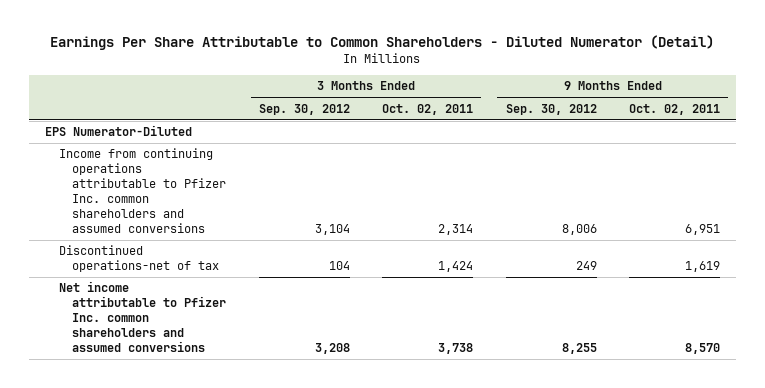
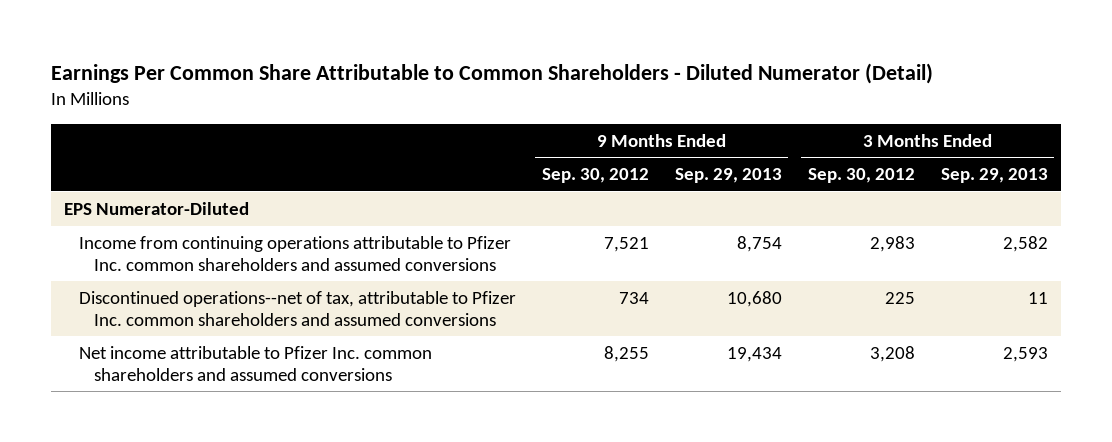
- Earnings Per Share Attributable to Common Shareholders - Diluted Numerator (Detail)
+ Earnings Per Common Share Attributable to Common Shareholders - Diluted Numerator (Detail)
- | 3 Months Ended Sep. 30, 2012 | 3 Months Ended Oct. 02, 2011 | 9 Months Ended Sep. 30, 2012 | 9 Months Ended Oct. 02, 2011
+ | 9 Months Ended Sep. 30, 2012 | 9 Months Ended Sep. 29, 2013 | 3 Months Ended Sep. 30, 2012 | 3 Months Ended Sep. 29, 2013
- Income from continuing operations attributable to Pfizer Inc. common shareholders and assumed conversions | 3,104 | 2,314 | 8,006 | 6,951
- Discontinued operations-net of tax | 104 | 1,424 | 249 | 1,619
+ Income from continuing operations attributable to Pfizer Inc. common shareholders and assumed conversions | 7,521 | 8,754 | 2,983 | 2,582
+ Discontinued operations--net of tax, attributable to Pfizer Inc. common shareholders and assumed conversions | 734 | 10,680 | 225 | 11

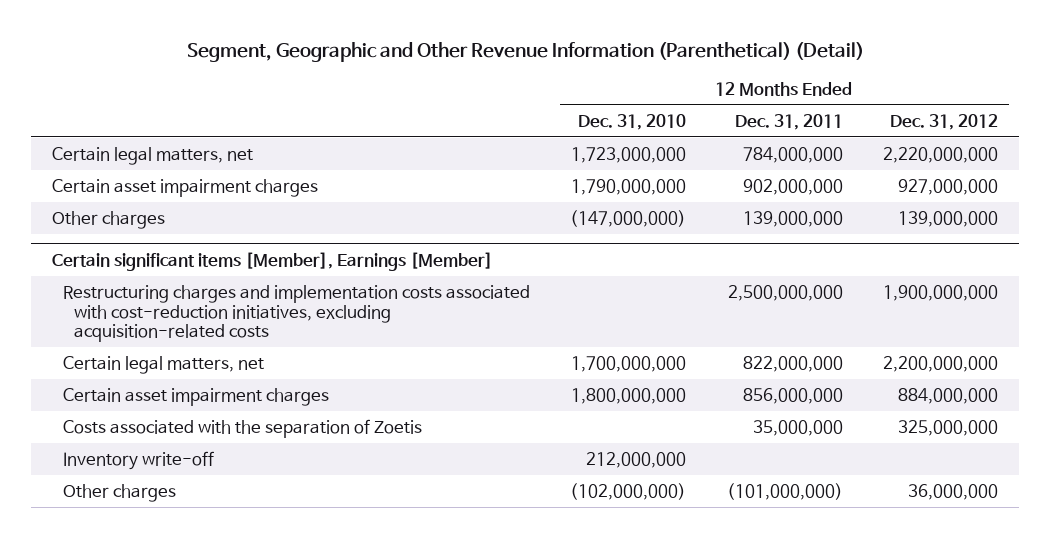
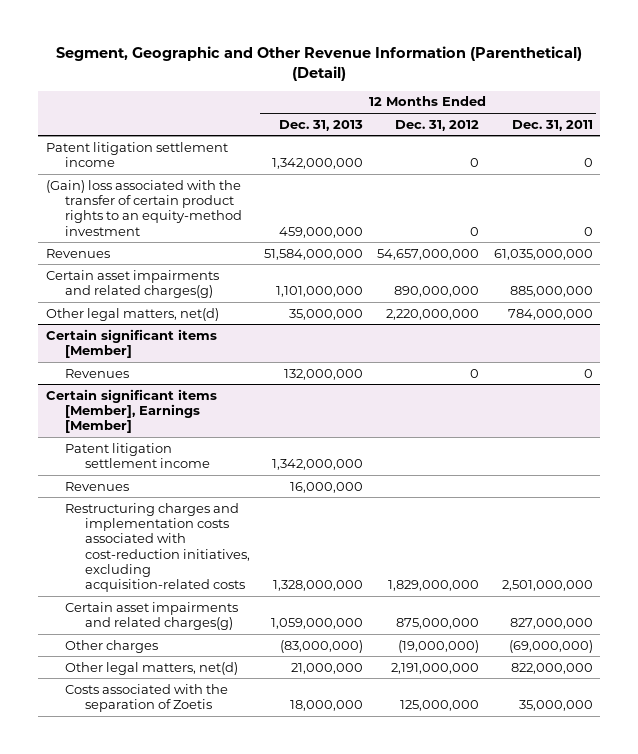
- | 12 Months Ended Dec. 31, 2010 | 12 Months Ended Dec. 31, 2011 | 12 Months Ended Dec. 31, 2012
+ | 12 Months Ended Dec. 31, 2013 | 12 Months Ended Dec. 31, 2012 | 12 Months Ended Dec. 31, 2011
- Certain legal matters, net | 1,723,000,000 | 784,000,000 | 2,220,000,000
- Certain asset impairment charges | 1,790,000,000 | 902,000,000 | 927,000,000
- Other charges | (147,000,000) | 139,000,000 | 139,000,000
+ Patent litigation settlement income | 1,342,000,000 | 0 | 0
+ (Gain) loss associated with the transfer of certain product rights to an equity-method investment | 459,000,000 | 0 | 0
+ Revenues | 51,584,000,000 | 54,657,000,000 | 61,035,000,000
+ Certain asset impairments and related charges(g) | 1,101,000,000 | 890,000,000 | 885,000,000
+ Other legal matters, net(d) | 35,000,000 | 2,220,000,000 | 784,000,000
+ Certain significant items [Member]
+ Revenues | 132,000,000 | 0 | 0
@ Certain significant items [Member], Earnings [Member]
- Restructuring charges and implementation costs associated with cost-reduction initiatives, excluding acquisition-related costs | | 2,500,000,000 | 1,900,000,000
- Certain legal matters, net | 1,700,000,000 | 822,000,000 | 2,200,000,000
- Certain asset impairment charges | 1,800,000,000 | 856,000,000 | 884,000,000
- Costs associated with the separation of Zoetis | | 35,000,000 | 325,000,000
- Inventory write-off | 212,000,000 | |
- Other charges | (102,000,000) | (101,000,000) | 36,000,000
+ Patent litigation settlement income | 1,342,000,000 | |
+ Revenues | 16,000,000 | |
+ Restructuring charges and implementation costs associated with cost-reduction initiatives, excluding acquisition-related costs | 1,328,000,000 | 1,829,000,000 | 2,501,000,000
+ Certain asset impairments and related charges(g) | 1,059,000,000 | 875,000,000 | 827,000,000
+ Other charges | (83,000,000) | (19,000,000) | (69,000,000)
+ Other legal matters, net(d) | 21,000,000 | 2,191,000,000 | 822,000,000
+ Costs associated with the separation of Zoetis | 18,000,000 | 125,000,000 | 35,000,000

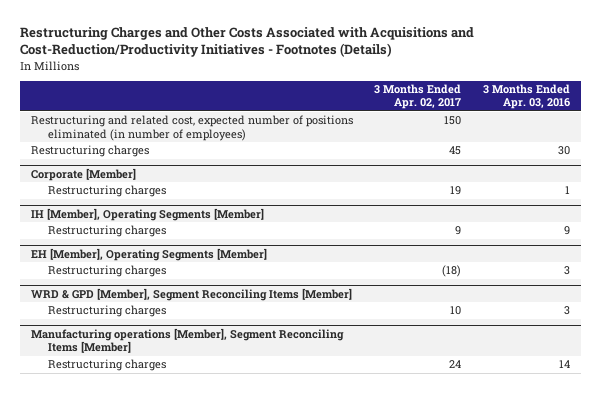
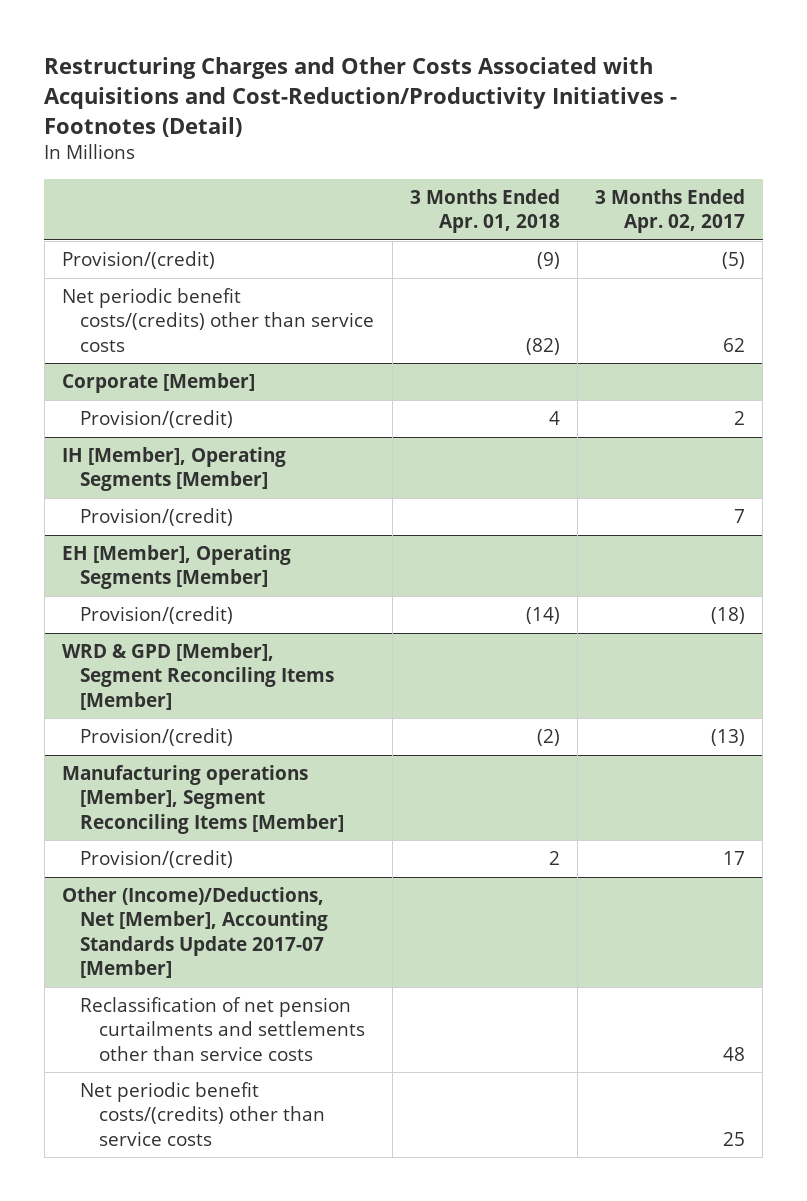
- Restructuring Charges and Other Costs Associated with Acquisitions and Cost-Reduction/Productivity Initiatives - Footnotes (Details)
+ Restructuring Charges and Other Costs Associated with Acquisitions and Cost-Reduction/Productivity Initiatives - Footnotes (Detail)
- | 3 Months Ended Apr. 02, 2017 | 3 Months Ended Apr. 03, 2016
+ | 3 Months Ended Apr. 01, 2018 | 3 Months Ended Apr. 02, 2017
- Restructuring and related cost, expected number of positions eliminated (in number of employees) | 150 |
- Restructuring charges | 45 | 30
+ Provision/(credit) | (9) | (5)
+ Net periodic benefit costs/(credits) other than service costs | (82) | 62
@ Corporate [Member]
- Restructuring charges | 19 | 1
+ Provision/(credit) | 4 | 2
@ IH [Member], Operating Segments [Member]
- Restructuring charges | 9 | 9
+ Provision/(credit) | | 7
@ EH [Member], Operating Segments [Member]
- Restructuring charges | (18) | 3
+ Provision/(credit) | (14) | (18)
@ WRD & GPD [Member], Segment Reconciling Items [Member]
- Restructuring charges | 10 | 3
+ Provision/(credit) | (2) | (13)
@ Manufacturing operations [Member], Segment Reconciling Items [Member]
- Restructuring charges | 24 | 14
+ Provision/(credit) | 2 | 17
+ Other (Income)/Deductions, Net [Member], Accounting Standards Update 2017-07 [Member]
+ Reclassification of net pension curtailments and settlements other than service costs | | 48
+ Net periodic benefit costs/(credits) other than service costs | | 25

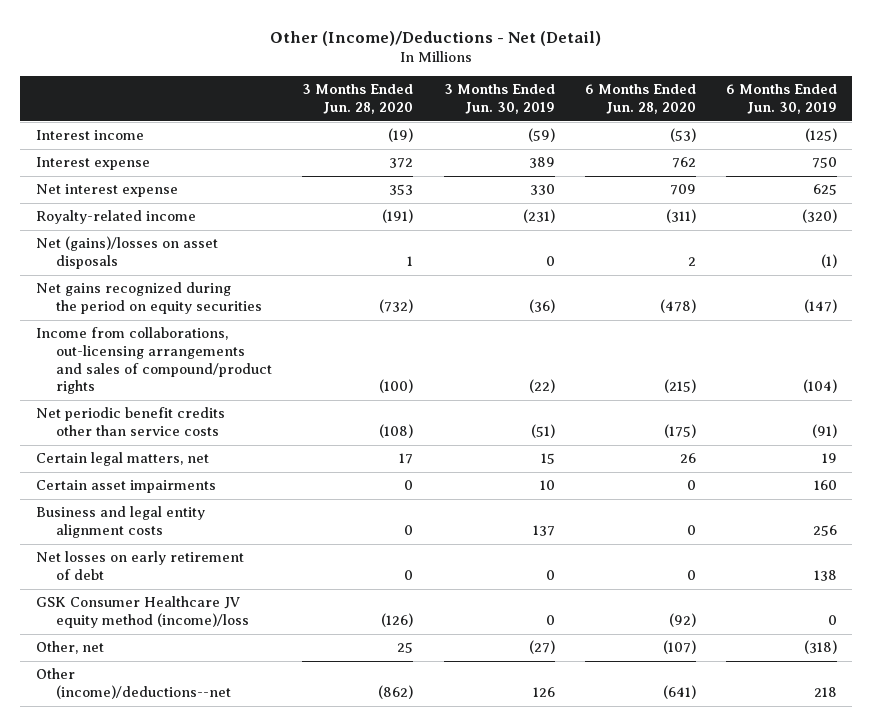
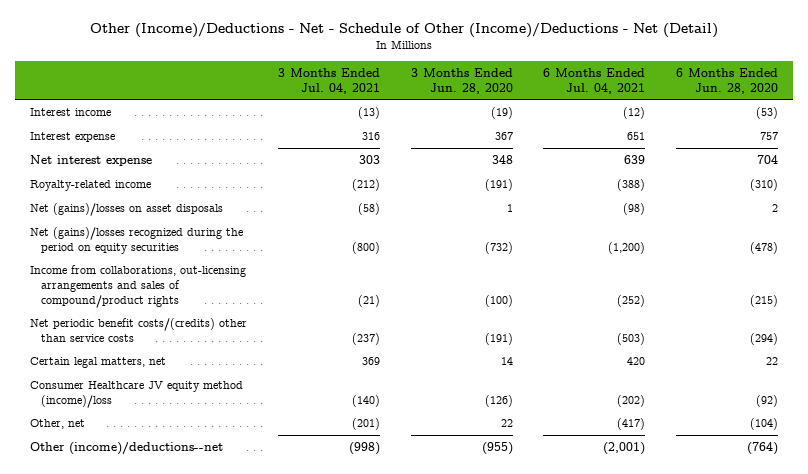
- Other (Income)/Deductions - Net (Detail)
+ Other (Income)/Deductions - Net - Schedule of Other (Income)/Deductions - Net (Detail)
- | 3 Months Ended Jun. 28, 2020 | 3 Months Ended Jun. 30, 2019 | 6 Months Ended Jun. 28, 2020 | 6 Months Ended Jun. 30, 2019
+ | 3 Months Ended Jul. 04, 2021 | 3 Months Ended Jun. 28, 2020 | 6 Months Ended Jul. 04, 2021 | 6 Months Ended Jun. 28, 2020
- Interest expense | 372 | 389 | 762 | 750
- Net interest expense | 353 | 330 | 709 | 625
- Royalty-related income | (191) | (231) | (311) | (320)
+ Interest expense | 316 | 367 | 651 | 757
+ Net interest expense | 303 | 348 | 639 | 704
+ Royalty-related income | (212) | (191) | (388) | (310)
- Net gains recognized during the period on equity securities | (732) | (36) | (478) | (147)
+ Net (gains)/losses recognized during the period on equity securities | (800) | (732) | (1,200) | (478)
- Net periodic benefit credits other than service costs | (108) | (51) | (175) | (91)
- Certain legal matters, net | 17 | 15 | 26 | 19
- Certain asset impairments | 0 | 10 | 0 | 160
- Business and legal entity alignment costs | 0 | 137 | 0 | 256
- Net losses on early retirement of debt | 0 | 0 | 0 | 138
- GSK Consumer Healthcare JV equity method (income)/loss | (126) | 0 | (92) | 0
- Other, net | 25 | (27) | (107) | (318)
- Other (income)/deductions--net | (862) | 126 | (641) | 218
+ Net periodic benefit costs/(credits) other than service costs | (237) | (191) | (503) | (294)
+ Certain legal matters, net | 369 | 14 | 420 | 22
+ Consumer Healthcare JV equity method (income)/loss | (140) | (126) | (202) | (92)
+ Other, net | (201) | 22 | (417) | (104)
+ Other (income)/deductions--net | (998) | (955) | (2,001) | (764)

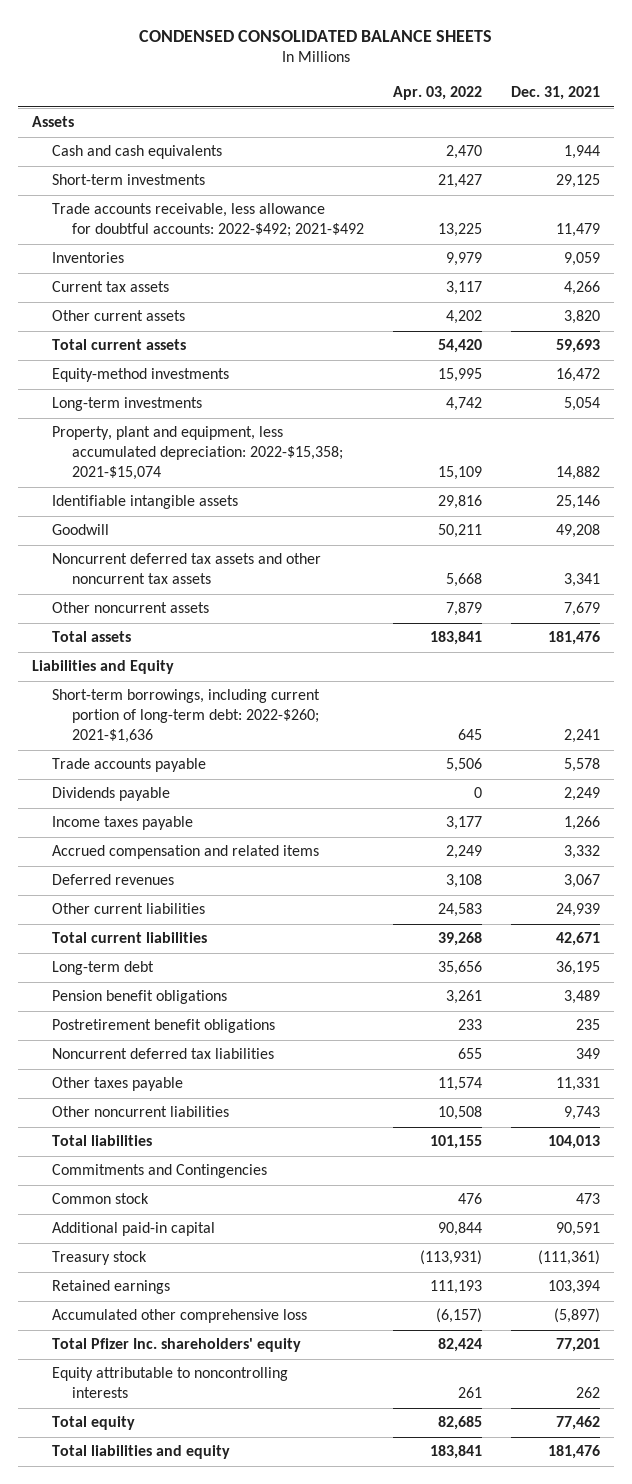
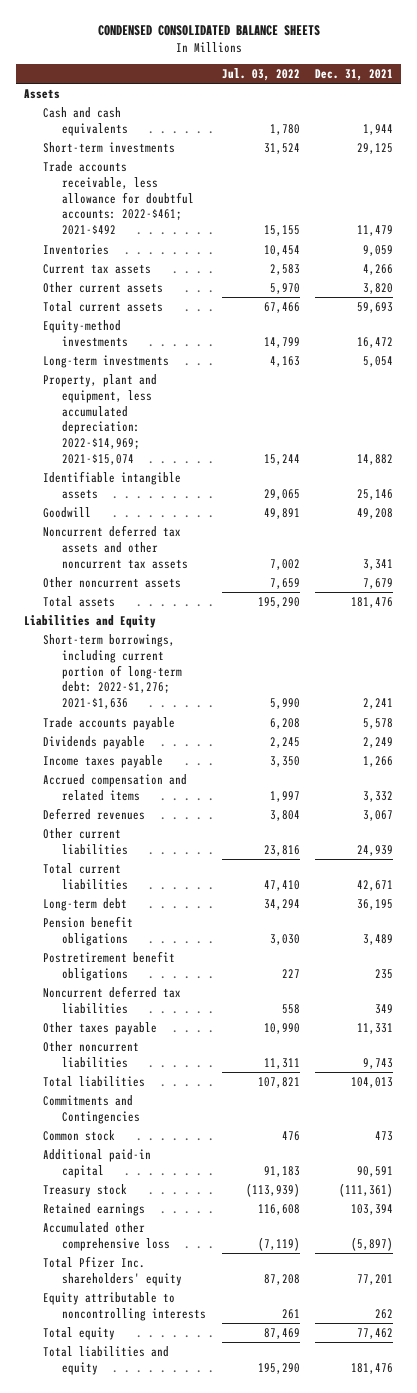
- | Apr. 03, 2022 | Dec. 31, 2021
+ | Jul. 03, 2022 | Dec. 31, 2021
- Trade accounts receivable, less allowance for doubtful accounts: 2022-$492; 2021-$492 | 13,225 | 11,479
+ Trade accounts receivable, less allowance for doubtful accounts: 2022-$461; 2021-$492 | 15,155 | 11,479
- Property, plant and equipment, less accumulated depreciation: 2022-$15,358; 2021-$15,074 | 15,109 | 14,882
+ Property, plant and equipment, less accumulated depreciation: 2022-$14,969; 2021-$15,074 | 15,244 | 14,882
- Short-term borrowings, including current portion of long-term debt: 2022-$260; 2021-$1,636 | 645 | 2,241
+ Short-term borrowings, including current portion of long-term debt: 2022-$1,276; 2021-$1,636 | 5,990 | 2,241

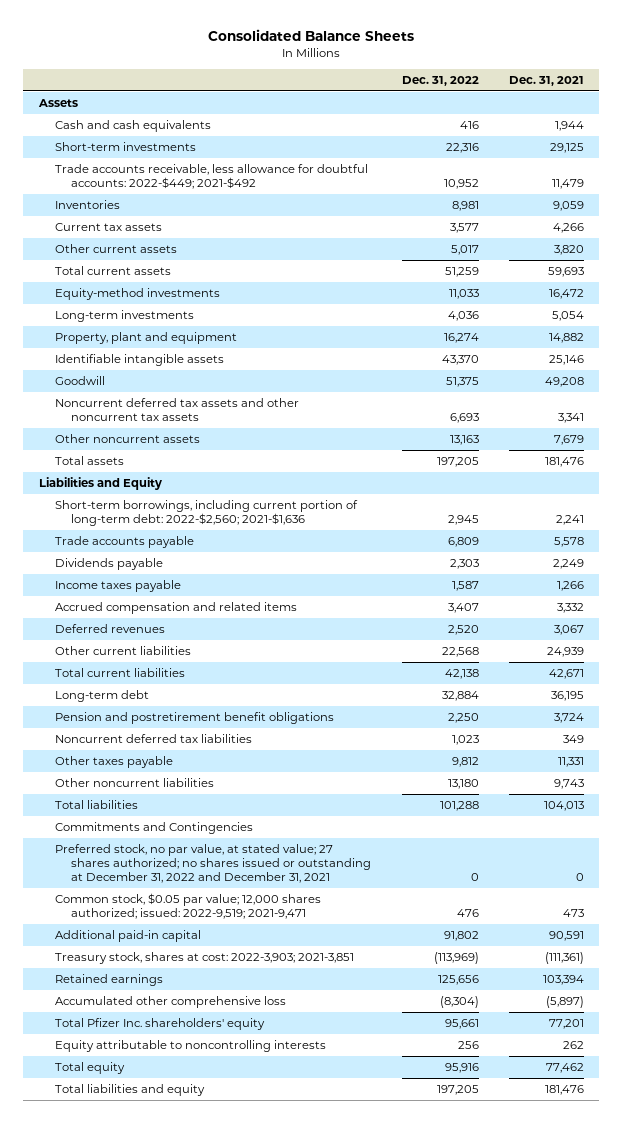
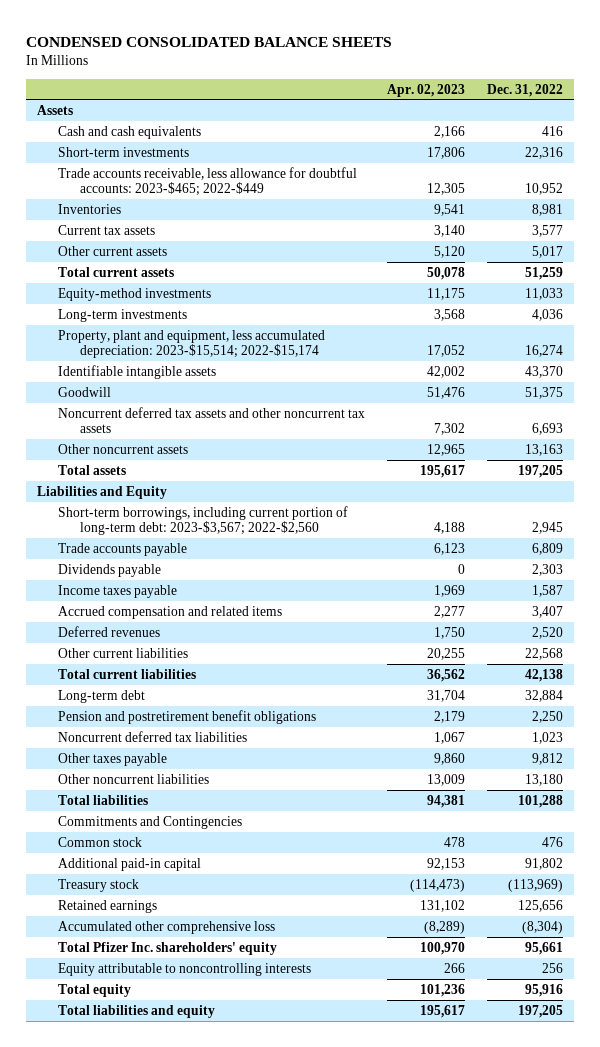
- Consolidated Balance Sheets
+ CONDENSED CONSOLIDATED BALANCE SHEETS
- | Dec. 31, 2022 | Dec. 31, 2021
+ | Apr. 02, 2023 | Dec. 31, 2022
- Trade accounts receivable, less allowance for doubtful accounts: 2022-$449; 2021-$492 | 10,952 | 11,479
+ Trade accounts receivable, less allowance for doubtful accounts: 2023-$465; 2022-$449 | 12,305 | 10,952
- Property, plant and equipment | 16,274 | 14,882
+ Property, plant and equipment, less accumulated depreciation: 2023-$15,514; 2022-$15,174 | 17,052 | 16,274
- Short-term borrowings, including current portion of long-term debt: 2022-$2,560; 2021-$1,636 | 2,945 | 2,241
+ Short-term borrowings, including current portion of long-term debt: 2023-$3,567; 2022-$2,560 | 4,188 | 2,945
- Preferred stock, no par value, at stated value; 27 shares authorized; no shares issued or outstanding at December 31, 2022 and December 31, 2021 | 0 | 0
- Common stock, $0.05 par value; 12,000 shares authorized; issued: 2022-9,519; 2021-9,471 | 476 | 473
+ Common stock | 478 | 476
- Treasury stock, shares at cost: 2022-3,903; 2021-3,851 | (113,969) | (111,361)
+ Treasury stock | (114,473) | (113,969)

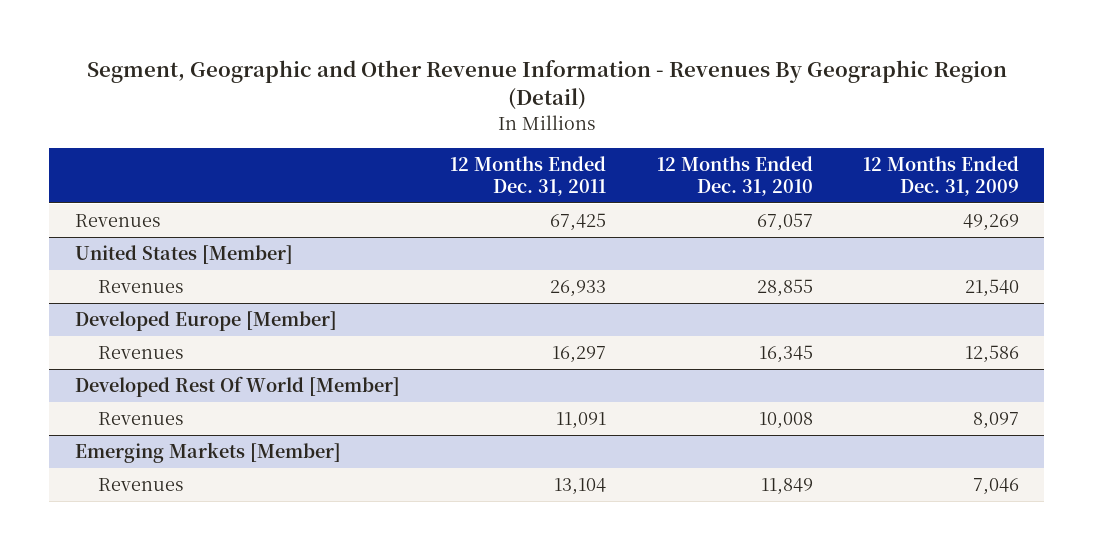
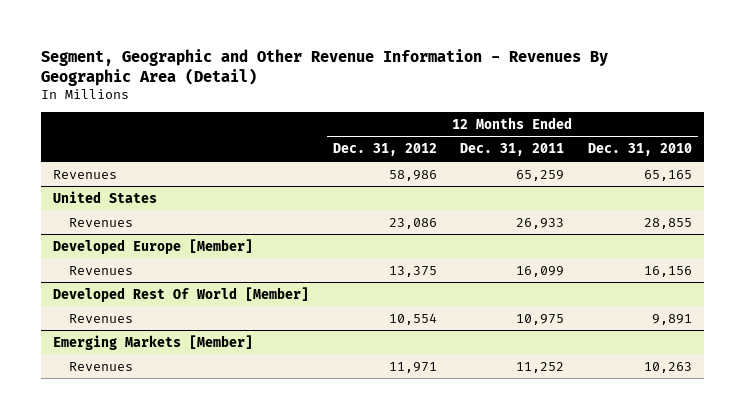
- Segment, Geographic and Other Revenue Information - Revenues By Geographic Region (Detail)
+ Segment, Geographic and Other Revenue Information - Revenues By Geographic Area (Detail)
- | 12 Months Ended Dec. 31, 2011 | 12 Months Ended Dec. 31, 2010 | 12 Months Ended Dec. 31, 2009
+ | 12 Months Ended Dec. 31, 2012 | 12 Months Ended Dec. 31, 2011 | 12 Months Ended Dec. 31, 2010
- Revenues | 67,425 | 67,057 | 49,269
- United States [Member]
+ Revenues | 58,986 | 65,259 | 65,165
+ United States
@ Developed Europe [Member]
- Revenues | 16,297 | 16,345 | 12,586
+ Revenues | 13,375 | 16,099 | 16,156
@ Developed Rest Of World [Member]
- Revenues | 11,091 | 10,008 | 8,097
+ Revenues | 10,554 | 10,975 | 9,891
@ Emerging Markets [Member]
- Revenues | 13,104 | 11,849 | 7,046
+ Revenues | 11,971 | 11,252 | 10,263

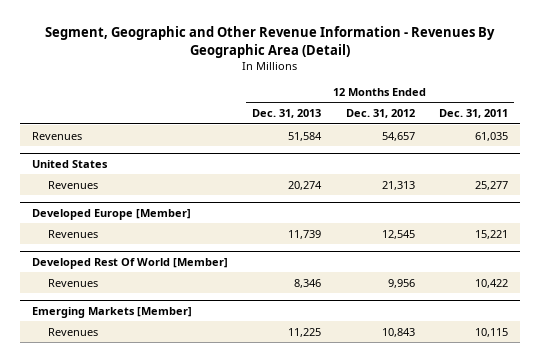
- | 12 Months Ended Dec. 31, 2012 | 12 Months Ended Dec. 31, 2011 | 12 Months Ended Dec. 31, 2010
+ | 12 Months Ended Dec. 31, 2013 | 12 Months Ended Dec. 31, 2012 | 12 Months Ended Dec. 31, 2011
- Revenues | 58,986 | 65,259 | 65,165
+ Revenues | 51,584 | 54,657 | 61,035
@ United States
- Revenues | 23,086 | 26,933 | 28,855
+ Revenues | 20,274 | 21,313 | 25,277
@ Developed Europe [Member]
- Revenues | 13,375 | 16,099 | 16,156
+ Revenues | 11,739 | 12,545 | 15,221
@ Developed Rest Of World [Member]
- Revenues | 10,554 | 10,975 | 9,891
+ Revenues | 8,346 | 9,956 | 10,422
@ Emerging Markets [Member]
- Revenues | 11,971 | 11,252 | 10,263
+ Revenues | 11,225 | 10,843 | 10,115

